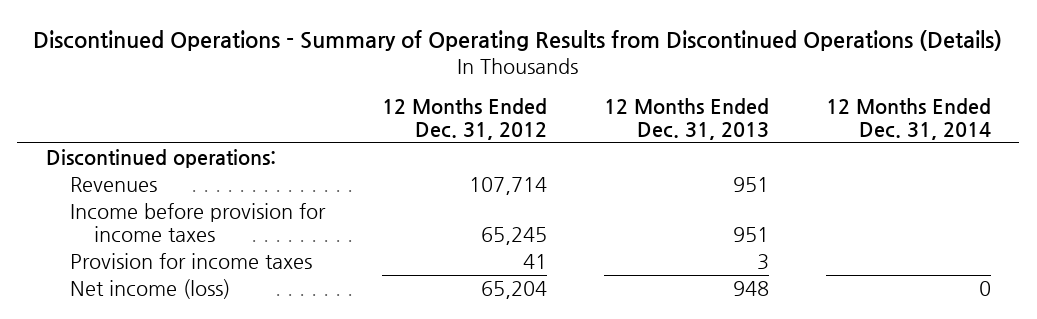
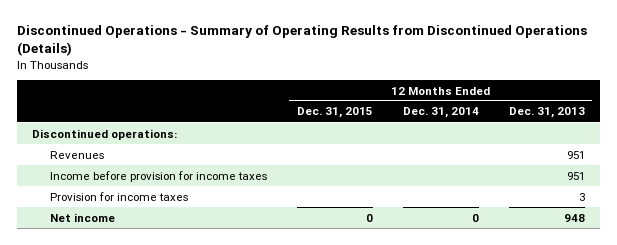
- | 12 Months Ended Dec. 31, 2012 | 12 Months Ended Dec. 31, 2013 | 12 Months Ended Dec. 31, 2014
+ | 12 Months Ended Dec. 31, 2015 | 12 Months Ended Dec. 31, 2014 | 12 Months Ended Dec. 31, 2013
- Net income (loss) | 65,204 | 948 | 0
+ Net income | 0 | 0 | 948

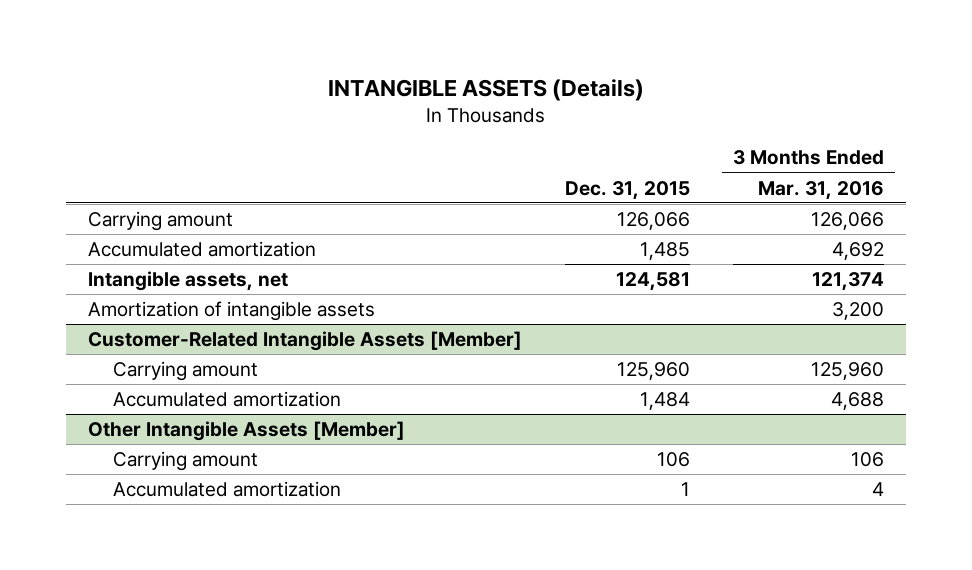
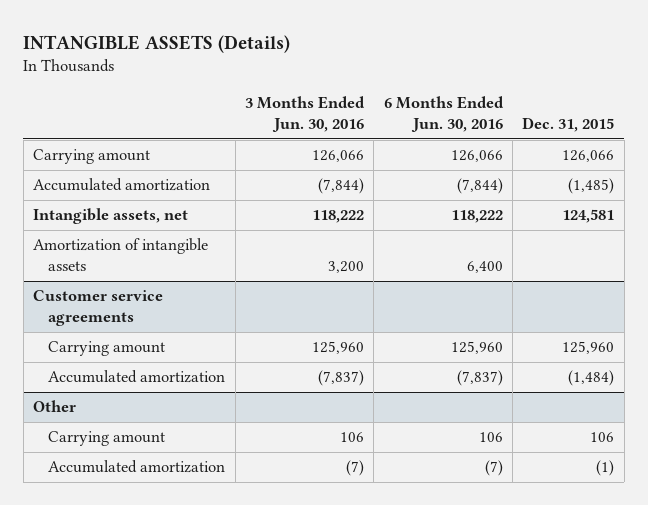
- | Dec. 31, 2015 | 3 Months Ended Mar. 31, 2016
+ | 3 Months Ended Jun. 30, 2016 | 6 Months Ended Jun. 30, 2016 | Dec. 31, 2015
- Accumulated amortization | 1,485 | 4,692
+ Accumulated amortization | (7,844) | (7,844) | (1,485)
- Customer-Related Intangible Assets [Member]
+ Customer service agreements
- Accumulated amortization | 1,484 | 4,688
- Other Intangible Assets [Member]
+ Accumulated amortization | (7,837) | (7,837) | (1,484)
+ Other
- Accumulated amortization | 1 | 4
+ Accumulated amortization | (7) | (7) | (1)

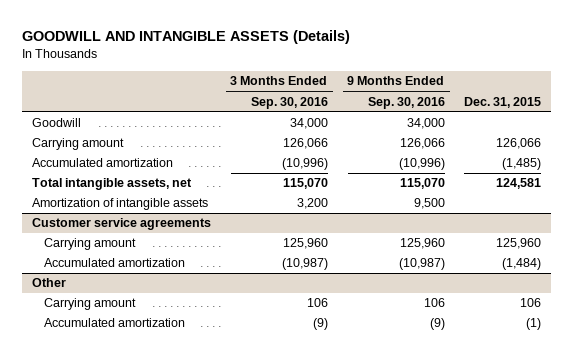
- INTANGIBLE ASSETS (Details)
+ GOODWILL AND INTANGIBLE ASSETS (Details)
- | 3 Months Ended Jun. 30, 2016 | 6 Months Ended Jun. 30, 2016 | Dec. 31, 2015
+ | 3 Months Ended Sep. 30, 2016 | 9 Months Ended Sep. 30, 2016 | Dec. 31, 2015
+ Goodwill | 34,000 | 34,000 |
- Intangible assets, net | 118,222 | 118,222 | 124,581
+ Total intangible assets, net | 115,070 | 115,070 | 124,581

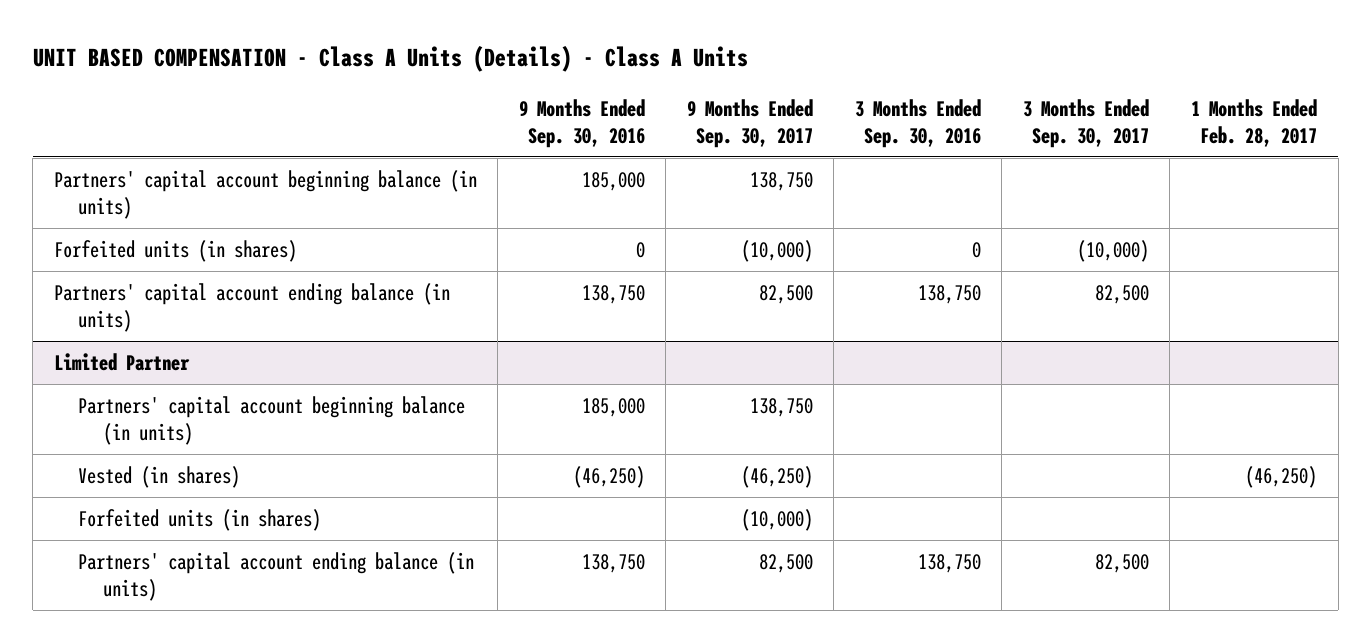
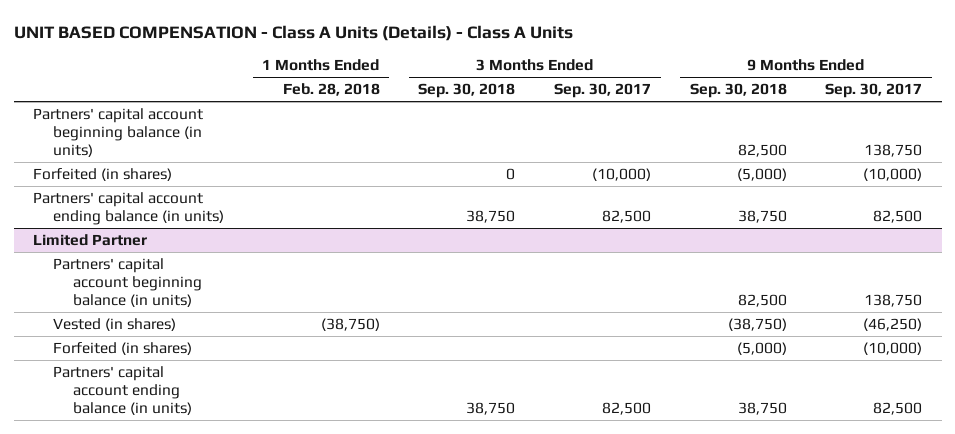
- | 9 Months Ended Sep. 30, 2016 | 9 Months Ended Sep. 30, 2017 | 3 Months Ended Sep. 30, 2016 | 3 Months Ended Sep. 30, 2017 | 1 Months Ended Feb. 28, 2017
+ | 1 Months Ended Feb. 28, 2018 | 3 Months Ended Sep. 30, 2018 | 3 Months Ended Sep. 30, 2017 | 9 Months Ended Sep. 30, 2018 | 9 Months Ended Sep. 30, 2017
- Forfeited units (in shares) | 0 | (10,000) | 0 | (10,000) |
+ Forfeited (in shares) | | 0 | (10,000) | (5,000) | (10,000)
@ Limited Partner
- Forfeited units (in shares) | | (10,000) | | |
+ Forfeited (in shares) | | | | (5,000) | (10,000)

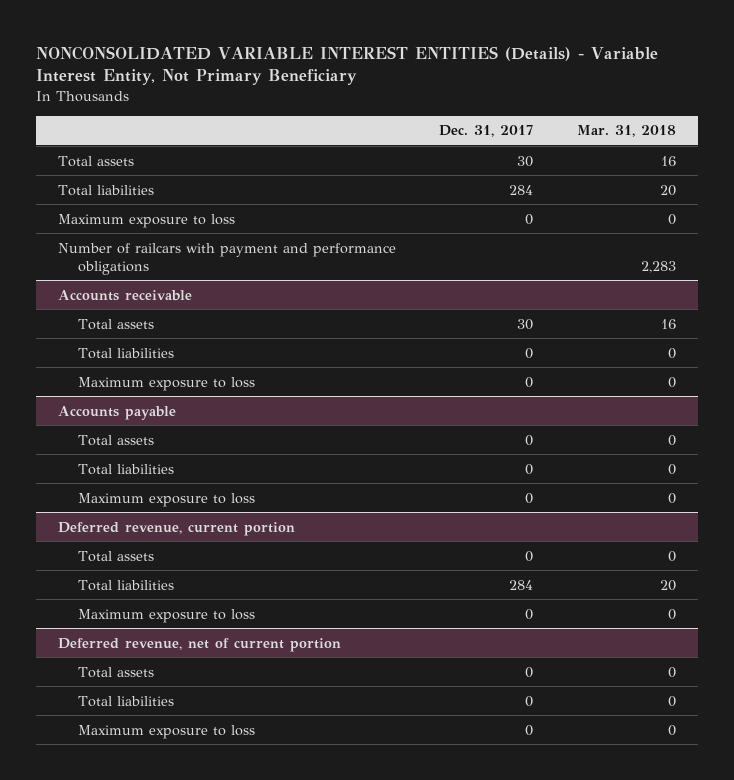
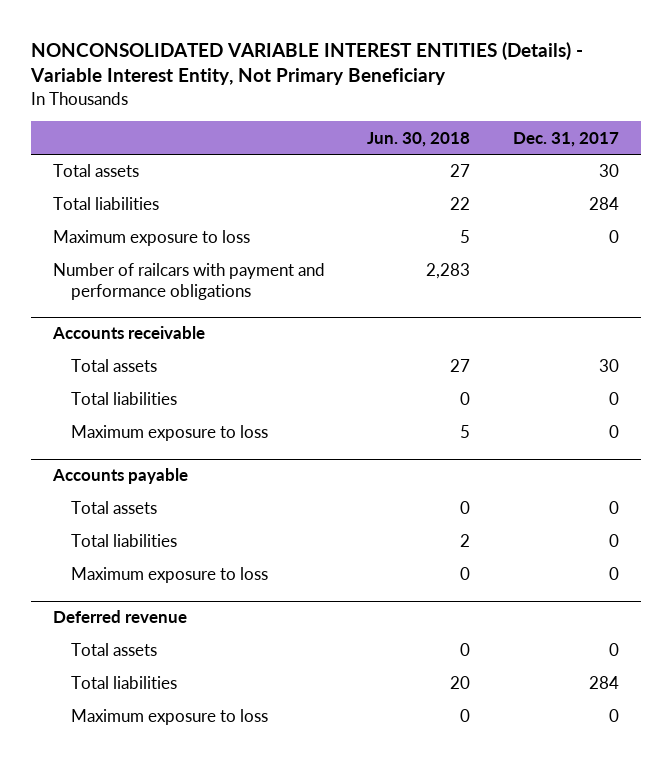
- | Dec. 31, 2017 | Mar. 31, 2018
+ | Jun. 30, 2018 | Dec. 31, 2017
- Deferred revenue, current portion
+ Deferred revenue
- Deferred revenue, net of current portion
- Total assets | 0 | 0
- Total liabilities | 0 | 0
- Maximum exposure to loss | 0 | 0

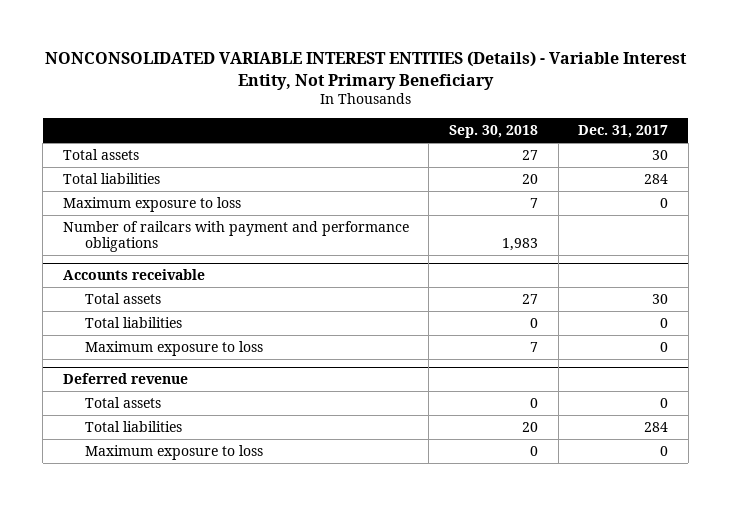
- | Jun. 30, 2018 | Dec. 31, 2017
+ | Sep. 30, 2018 | Dec. 31, 2017
- Accounts payable
- Total assets | 0 | 0
- Total liabilities | 2 | 0
- Maximum exposure to loss | 0 | 0

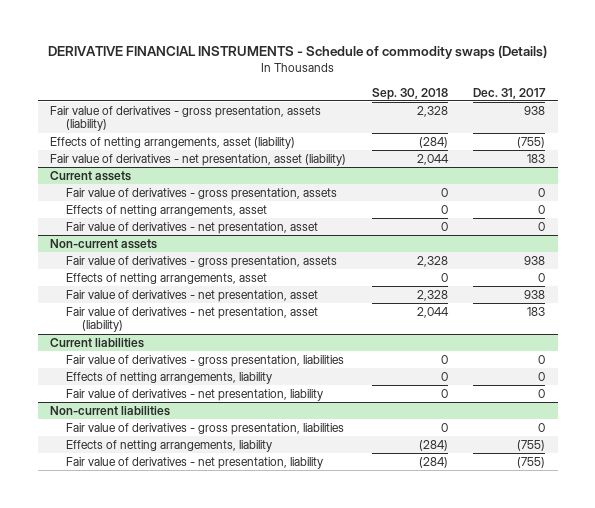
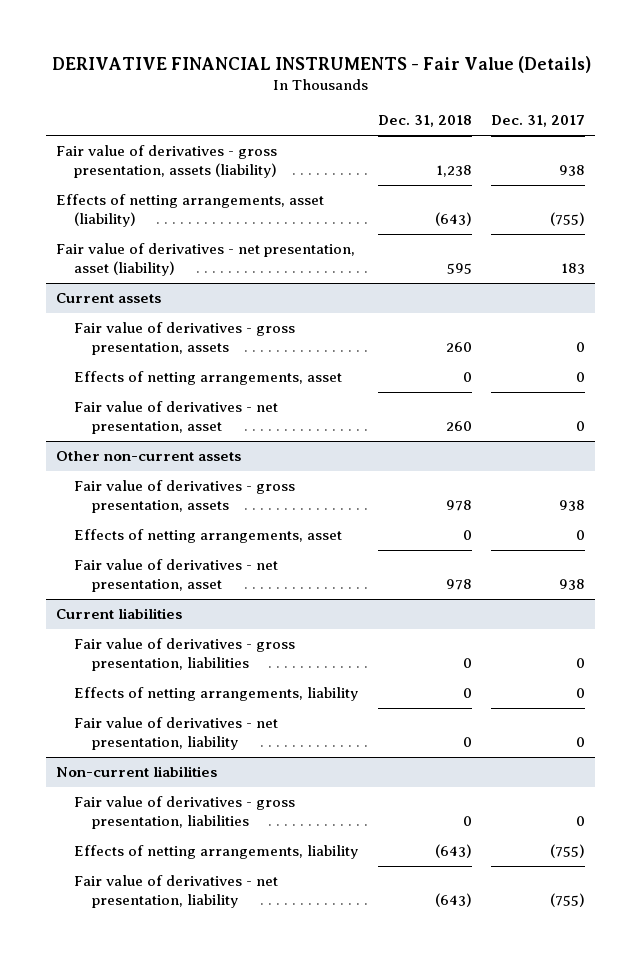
- DERIVATIVE FINANCIAL INSTRUMENTS - Schedule of commodity swaps (Details)
+ DERIVATIVE FINANCIAL INSTRUMENTS - Fair Value (Details)
- | Sep. 30, 2018 | Dec. 31, 2017
+ | Dec. 31, 2018 | Dec. 31, 2017
- Non-current assets
+ Other non-current assets
- Fair value of derivatives - net presentation, asset (liability) | 2,044 | 183

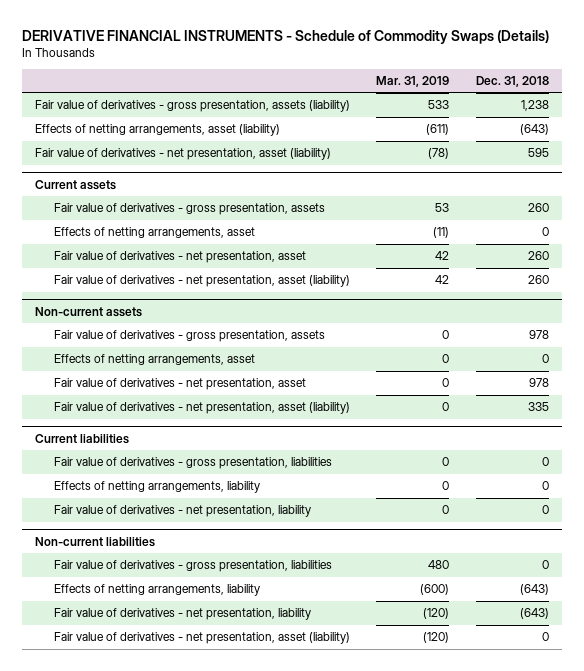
- DERIVATIVE FINANCIAL INSTRUMENTS - Fair Value (Details)
+ DERIVATIVE FINANCIAL INSTRUMENTS - Schedule of Commodity Swaps (Details)
- | Dec. 31, 2018 | Dec. 31, 2017
+ | Mar. 31, 2019 | Dec. 31, 2018
- Other non-current assets
@ Current assets
+ Fair value of derivatives - net presentation, asset (liability) | 42 | 260
+ Non-current assets
+ Fair value of derivatives - net presentation, asset (liability) | 0 | 335
@ Non-current liabilities
+ Fair value of derivatives - net presentation, asset (liability) | (120) | 0

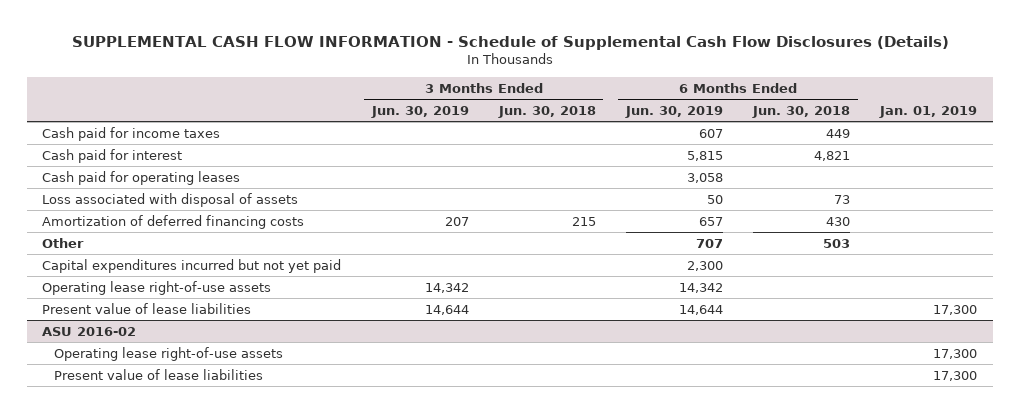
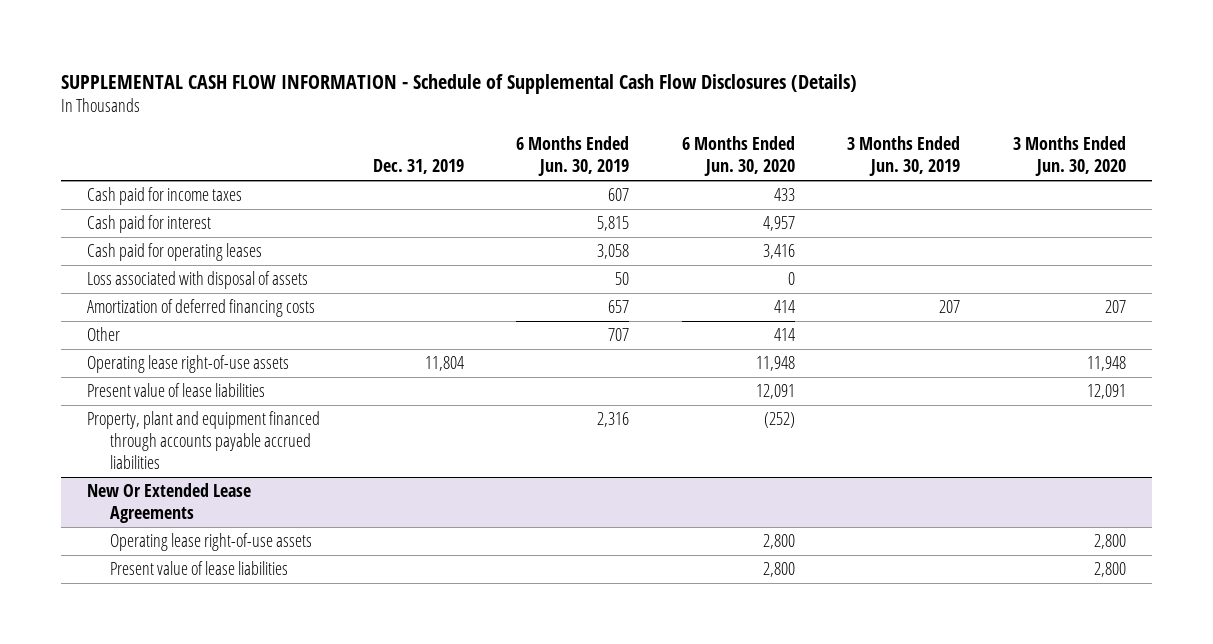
- | 3 Months Ended Jun. 30, 2019 | 3 Months Ended Jun. 30, 2018 | 6 Months Ended Jun. 30, 2019 | 6 Months Ended Jun. 30, 2018 | Jan. 01, 2019
+ | Dec. 31, 2019 | 6 Months Ended Jun. 30, 2019 | 6 Months Ended Jun. 30, 2020 | 3 Months Ended Jun. 30, 2019 | 3 Months Ended Jun. 30, 2020
- Capital expenditures incurred but not yet paid | | | 2,300 | |
- Operating lease right-of-use assets | 14,342 | | 14,342 | |
- Present value of lease liabilities | 14,644 | | 14,644 | | 17,300
- ASU 2016-02
+ Property, plant and equipment financed through accounts payable accrued liabilities | | 2,316 | (252) | |
+ New Or Extended Lease Agreements
+ Operating lease right-of-use assets | | | 2,800 | | 2,800
+ Present value of lease liabilities | | | 2,800 | | 2,800

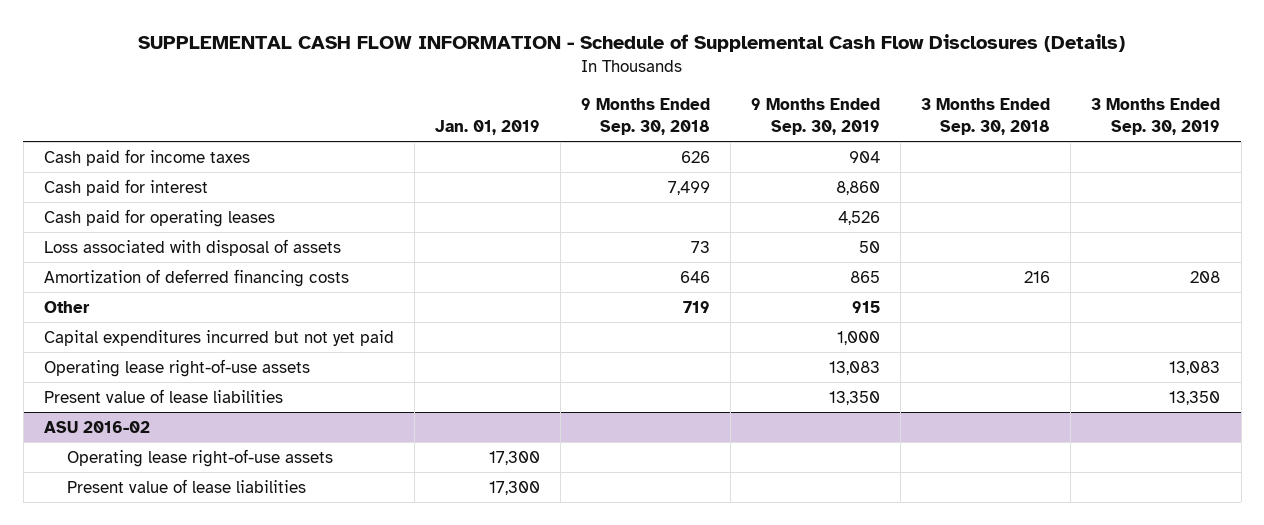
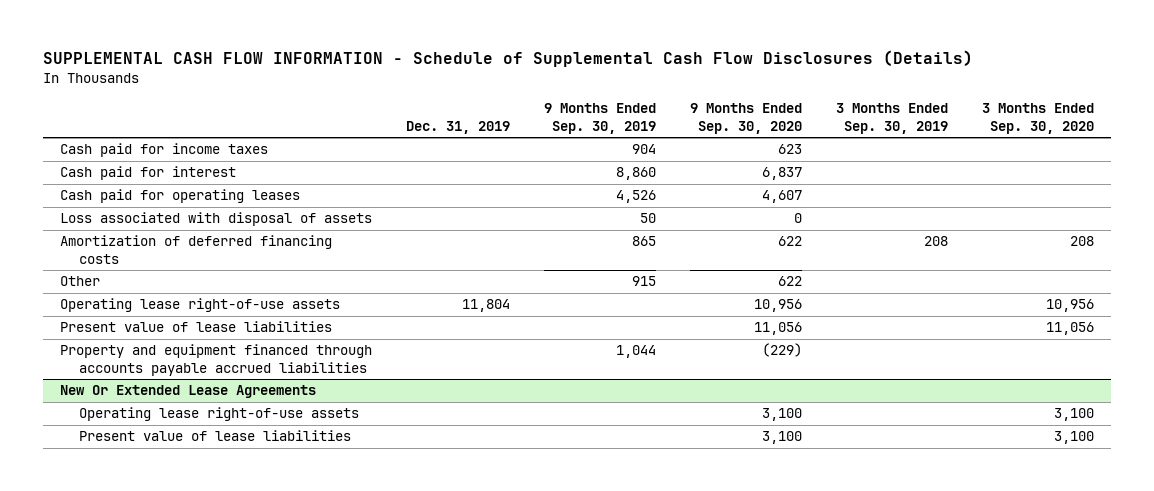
- | Jan. 01, 2019 | 9 Months Ended Sep. 30, 2018 | 9 Months Ended Sep. 30, 2019 | 3 Months Ended Sep. 30, 2018 | 3 Months Ended Sep. 30, 2019
+ | Dec. 31, 2019 | 9 Months Ended Sep. 30, 2019 | 9 Months Ended Sep. 30, 2020 | 3 Months Ended Sep. 30, 2019 | 3 Months Ended Sep. 30, 2020
- Capital expenditures incurred but not yet paid | | | 1,000 | |
- Operating lease right-of-use assets | | | 13,083 | | 13,083
- Present value of lease liabilities | | | 13,350 | | 13,350
- ASU 2016-02
+ Property and equipment financed through accounts payable accrued liabilities | | 1,044 | (229) | |
+ New Or Extended Lease Agreements
+ Operating lease right-of-use assets | | | 3,100 | | 3,100
+ Present value of lease liabilities | | | 3,100 | | 3,100

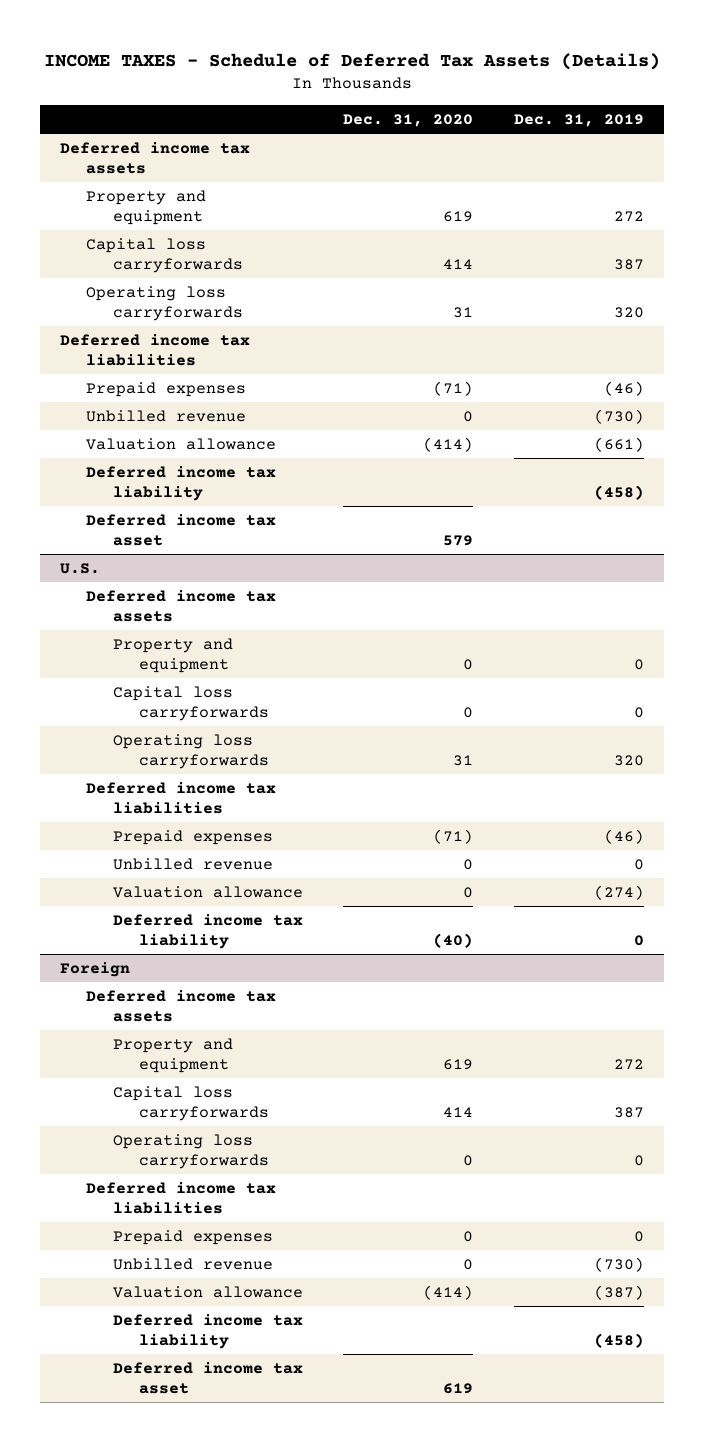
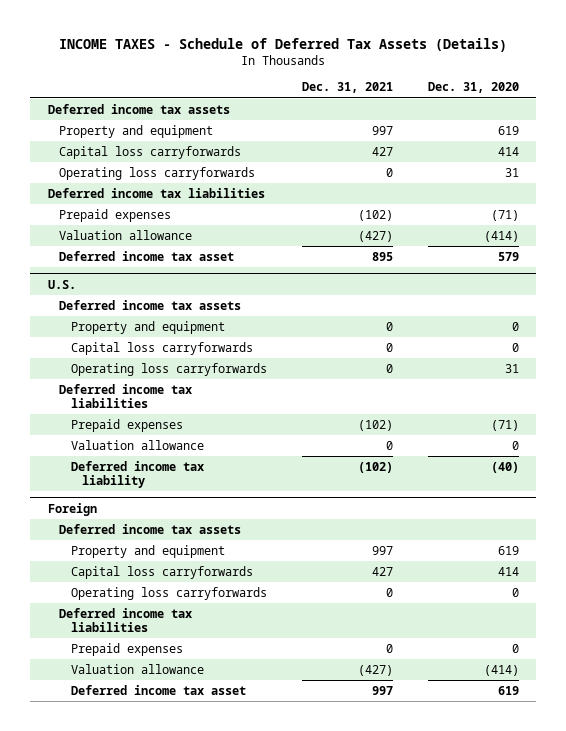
- | Dec. 31, 2020 | Dec. 31, 2019
+ | Dec. 31, 2021 | Dec. 31, 2020
- Unbilled revenue | 0 | (730)
- Deferred income tax liability | | (458)
@ U.S.
- Unbilled revenue | 0 | 0
@ Foreign
- Unbilled revenue | 0 | (730)
- Deferred income tax liability | | (458)

